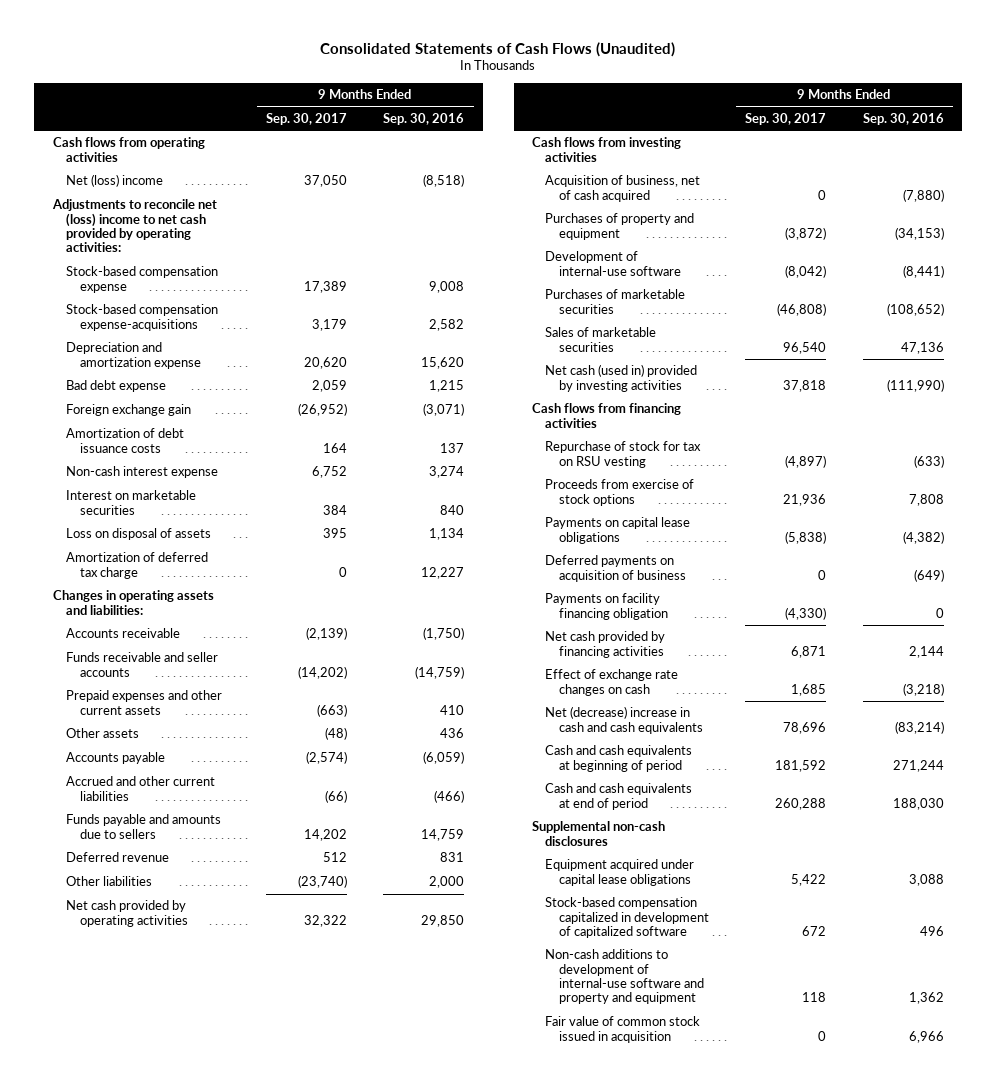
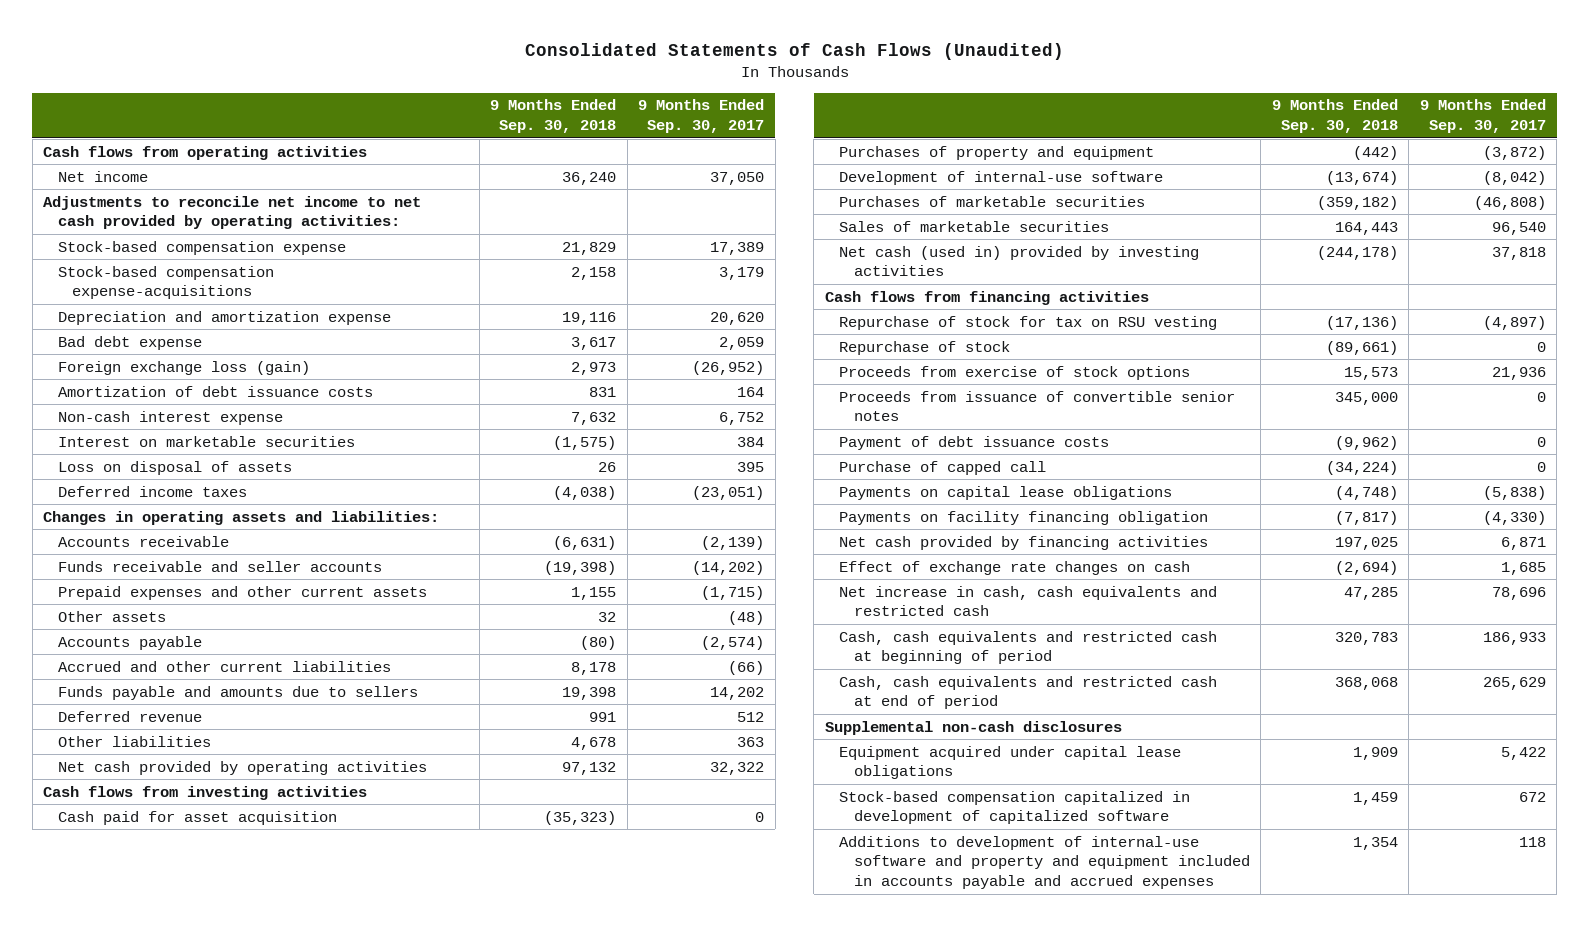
- | 9 Months Ended Sep. 30, 2017 | 9 Months Ended Sep. 30, 2016
+ | 9 Months Ended Sep. 30, 2018 | 9 Months Ended Sep. 30, 2017
- Net (loss) income | 37,050 | (8,518)
- Adjustments to reconcile net (loss) income to net cash provided by operating activities:
+ Net income | 36,240 | 37,050
+ Adjustments to reconcile net income to net cash provided by operating activities:
- Foreign exchange gain | (26,952) | (3,071)
+ Foreign exchange loss (gain) | 2,973 | (26,952)
- Amortization of deferred tax charge | 0 | 12,227
+ Deferred income taxes | (4,038) | (23,051)
- Prepaid expenses and other current assets | (663) | 410
+ Prepaid expenses and other current assets | 1,155 | (1,715)
- Other liabilities | (23,740) | 2,000
+ Other liabilities | 4,678 | 363
- Acquisition of business, net of cash acquired | 0 | (7,880)
+ Cash paid for asset acquisition | (35,323) | 0
+ Repurchase of stock | (89,661) | 0
+ Proceeds from issuance of convertible senior notes | 345,000 | 0
+ Payment of debt issuance costs | (9,962) | 0
+ Purchase of capped call | (34,224) | 0
- Deferred payments on acquisition of business | 0 | (649)
- Net (decrease) increase in cash and cash equivalents | 78,696 | (83,214)
- Cash and cash equivalents at beginning of period | 181,592 | 271,244
- Cash and cash equivalents at end of period | 260,288 | 188,030
+ Net increase in cash, cash equivalents and restricted cash | 47,285 | 78,696
+ Cash, cash equivalents and restricted cash at beginning of period | 320,783 | 186,933
+ Cash, cash equivalents and restricted cash at end of period | 368,068 | 265,629
- Non-cash additions to development of internal-use software and property and equipment | 118 | 1,362
- Fair value of common stock issued in acquisition | 0 | 6,966
+ Additions to development of internal-use software and property and equipment included in accounts payable and accrued expenses | 1,354 | 118

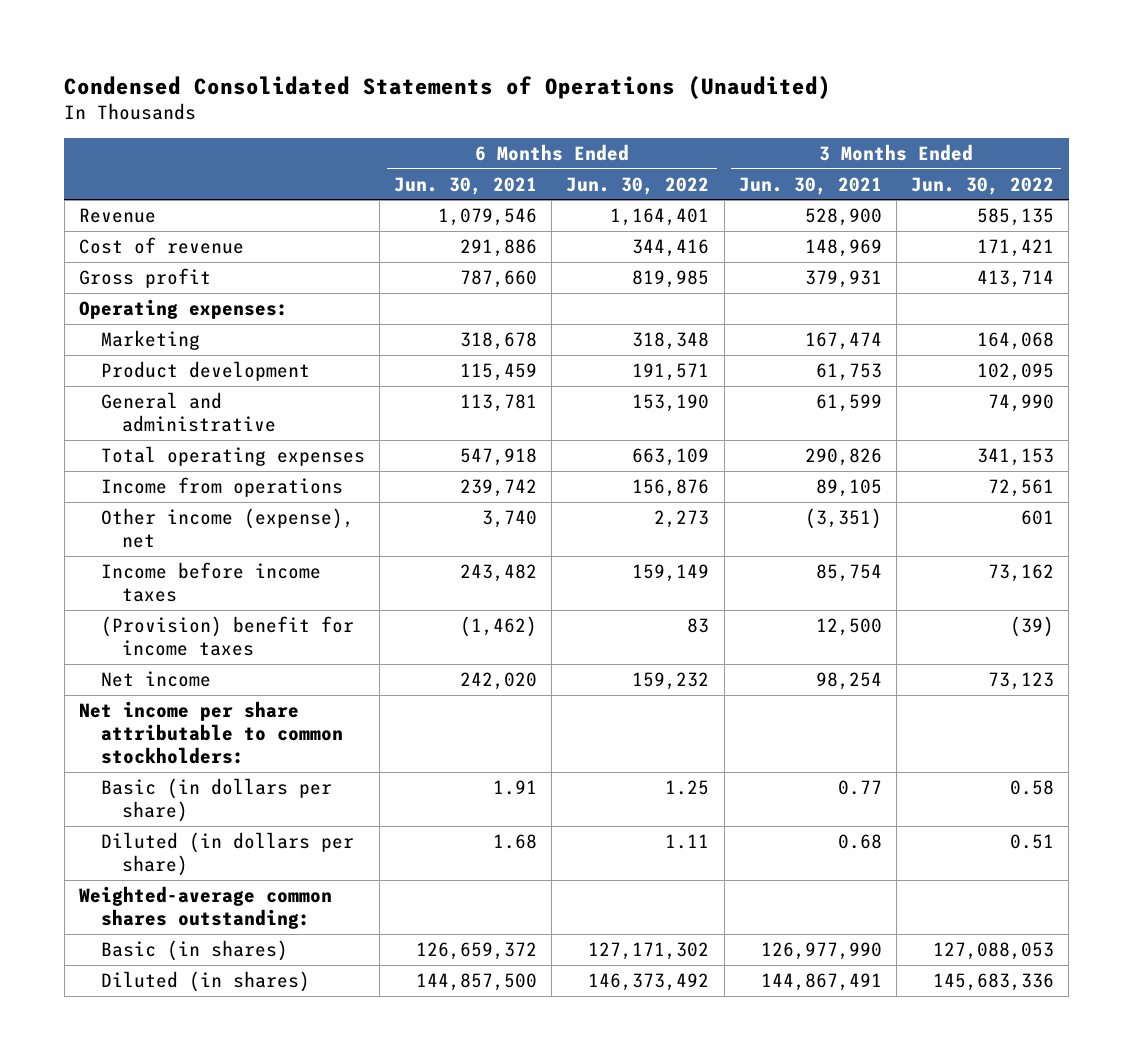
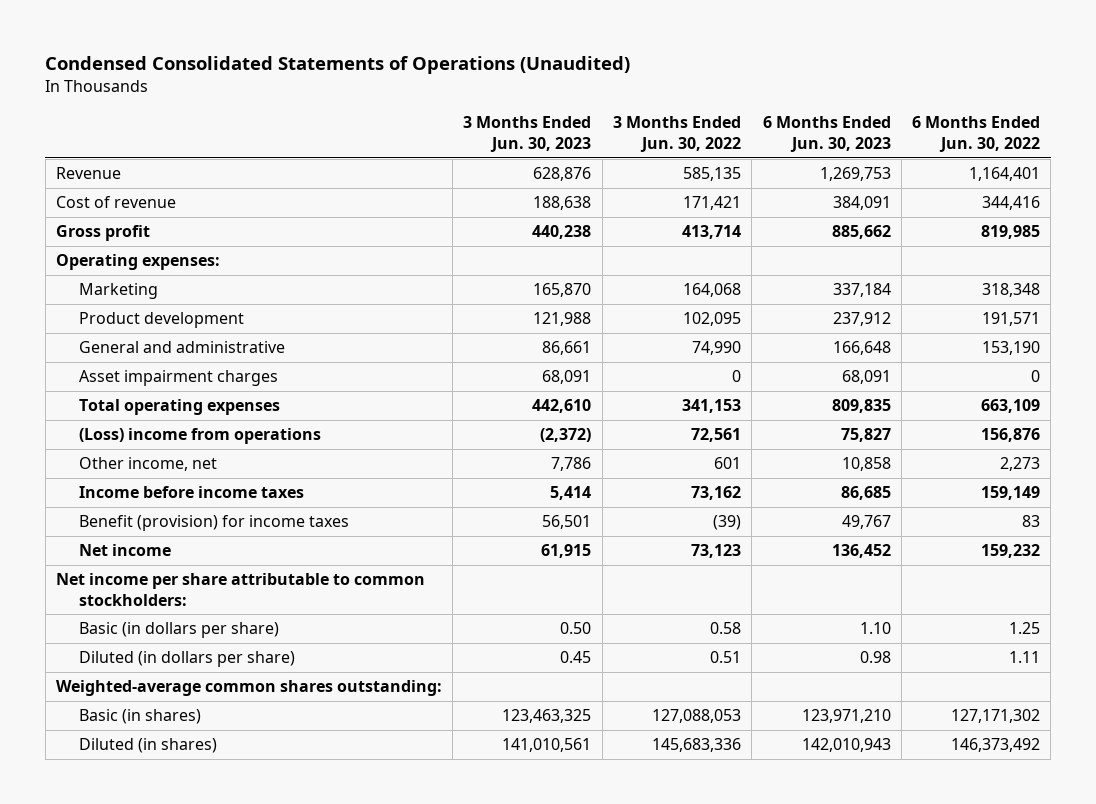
- | 6 Months Ended Jun. 30, 2021 | 6 Months Ended Jun. 30, 2022 | 3 Months Ended Jun. 30, 2021 | 3 Months Ended Jun. 30, 2022
+ | 3 Months Ended Jun. 30, 2023 | 3 Months Ended Jun. 30, 2022 | 6 Months Ended Jun. 30, 2023 | 6 Months Ended Jun. 30, 2022
+ Asset impairment charges | 68,091 | 0 | 68,091 | 0
- Income from operations | 239,742 | 156,876 | 89,105 | 72,561
- Other income (expense), net | 3,740 | 2,273 | (3,351) | 601
+ (Loss) income from operations | (2,372) | 72,561 | 75,827 | 156,876
+ Other income, net | 7,786 | 601 | 10,858 | 2,273
- (Provision) benefit for income taxes | (1,462) | 83 | 12,500 | (39)
+ Benefit (provision) for income taxes | 56,501 | (39) | 49,767 | 83

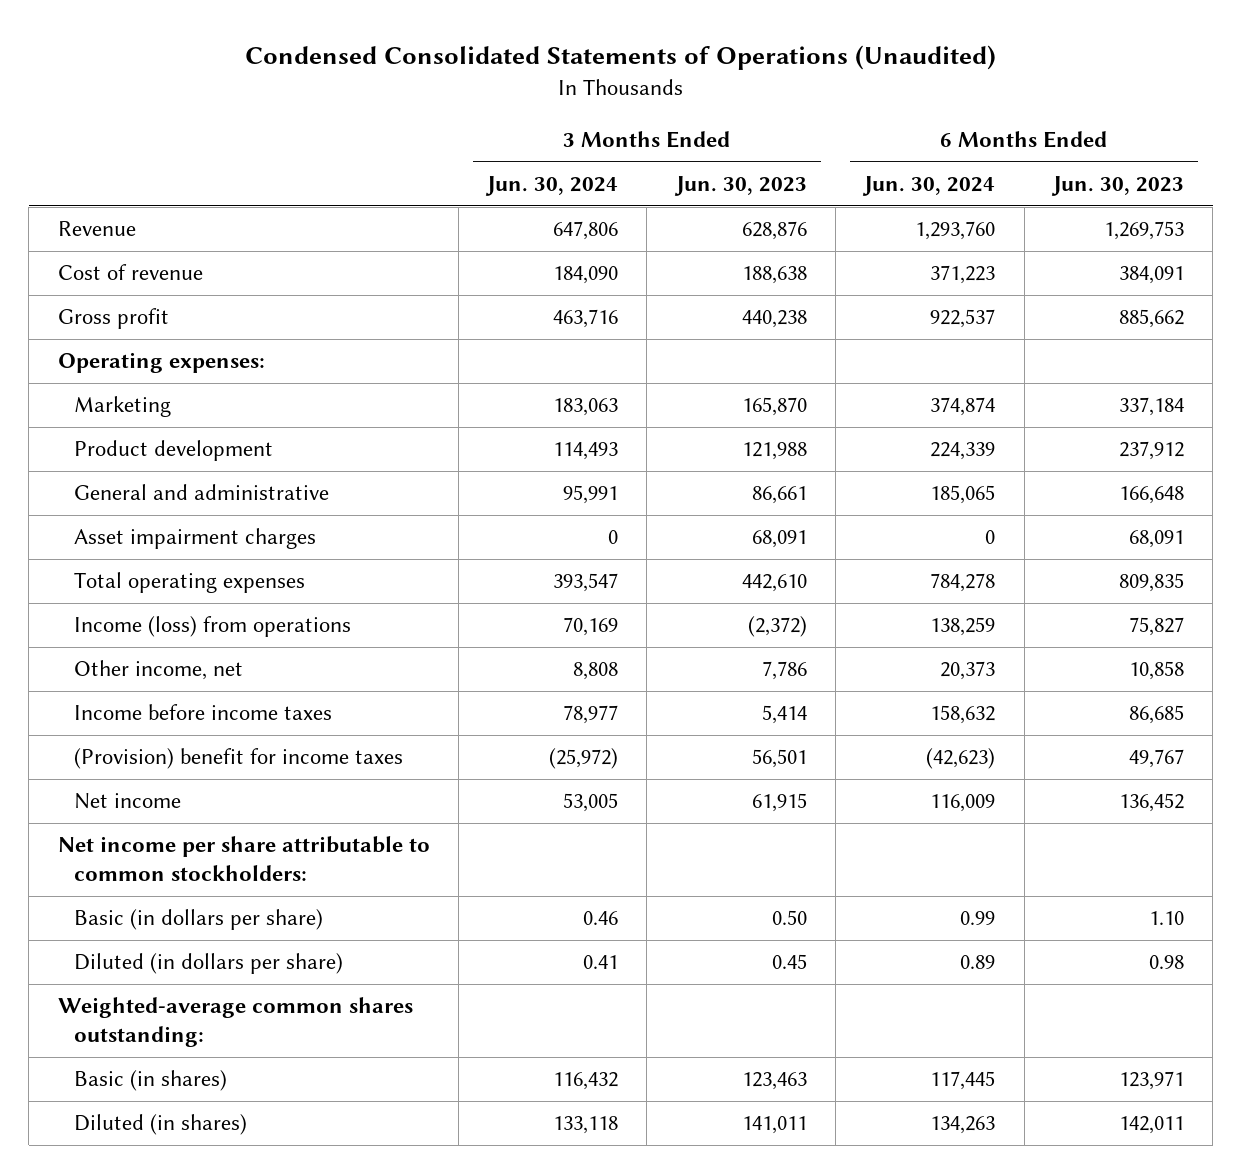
- | 3 Months Ended Jun. 30, 2023 | 3 Months Ended Jun. 30, 2022 | 6 Months Ended Jun. 30, 2023 | 6 Months Ended Jun. 30, 2022
+ | 3 Months Ended Jun. 30, 2024 | 3 Months Ended Jun. 30, 2023 | 6 Months Ended Jun. 30, 2024 | 6 Months Ended Jun. 30, 2023
- (Loss) income from operations | (2,372) | 72,561 | 75,827 | 156,876
+ Income (loss) from operations | 70,169 | (2,372) | 138,259 | 75,827
- Benefit (provision) for income taxes | 56,501 | (39) | 49,767 | 83
+ (Provision) benefit for income taxes | (25,972) | 56,501 | (42,623) | 49,767
- Basic (in shares) | 123,463,325 | 127,088,053 | 123,971,210 | 127,171,302
- Diluted (in shares) | 141,010,561 | 145,683,336 | 142,010,943 | 146,373,492
+ Basic (in shares) | 116,432 | 123,463 | 117,445 | 123,971
+ Diluted (in shares) | 133,118 | 141,011 | 134,263 | 142,011

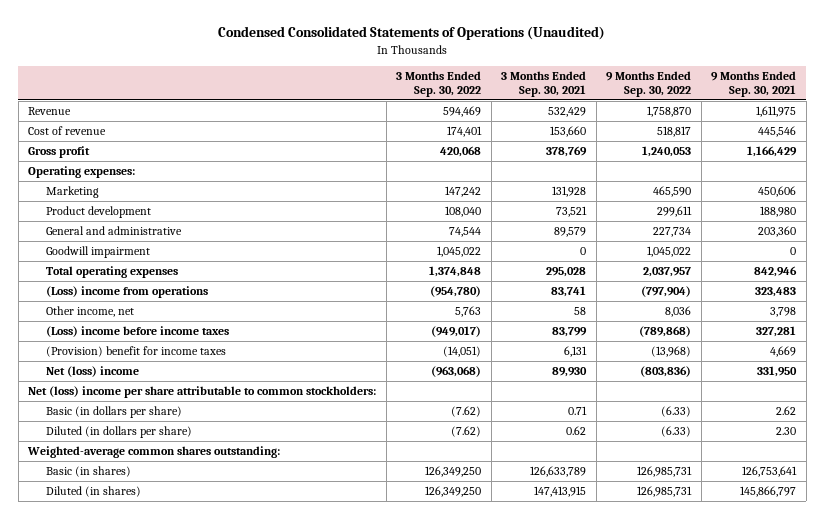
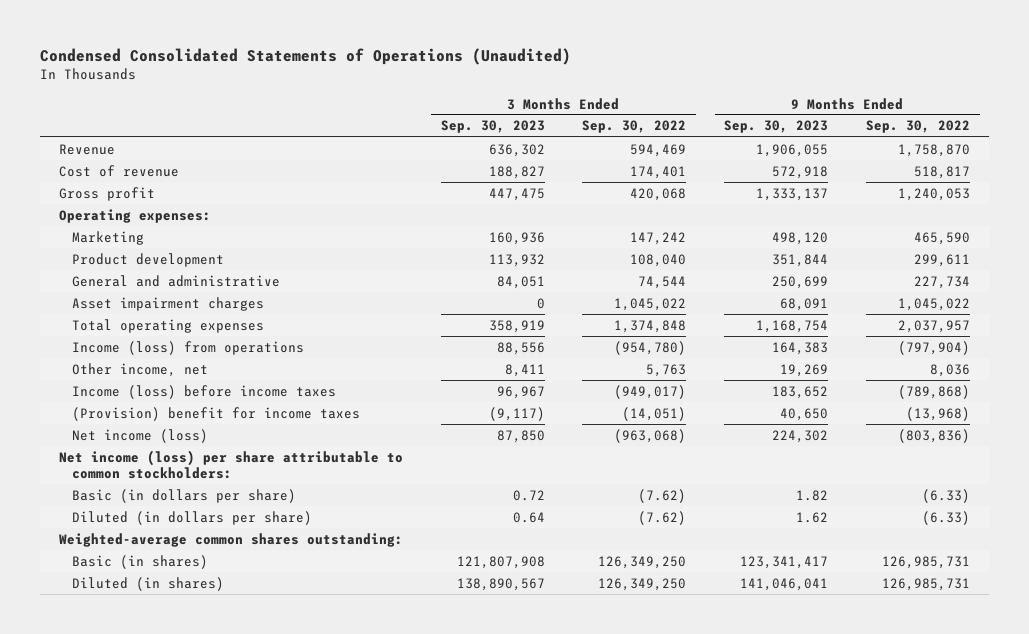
- | 3 Months Ended Sep. 30, 2022 | 3 Months Ended Sep. 30, 2021 | 9 Months Ended Sep. 30, 2022 | 9 Months Ended Sep. 30, 2021
+ | 3 Months Ended Sep. 30, 2023 | 3 Months Ended Sep. 30, 2022 | 9 Months Ended Sep. 30, 2023 | 9 Months Ended Sep. 30, 2022
- Goodwill impairment | 1,045,022 | 0 | 1,045,022 | 0
+ Asset impairment charges | 0 | 1,045,022 | 68,091 | 1,045,022
- (Loss) income from operations | (954,780) | 83,741 | (797,904) | 323,483
+ Income (loss) from operations | 88,556 | (954,780) | 164,383 | (797,904)
- (Loss) income before income taxes | (949,017) | 83,799 | (789,868) | 327,281
+ Income (loss) before income taxes | 96,967 | (949,017) | 183,652 | (789,868)
- Net (loss) income | (963,068) | 89,930 | (803,836) | 331,950
- Net (loss) income per share attributable to common stockholders:
+ Net income (loss) | 87,850 | (963,068) | 224,302 | (803,836)
+ Net income (loss) per share attributable to common stockholders:

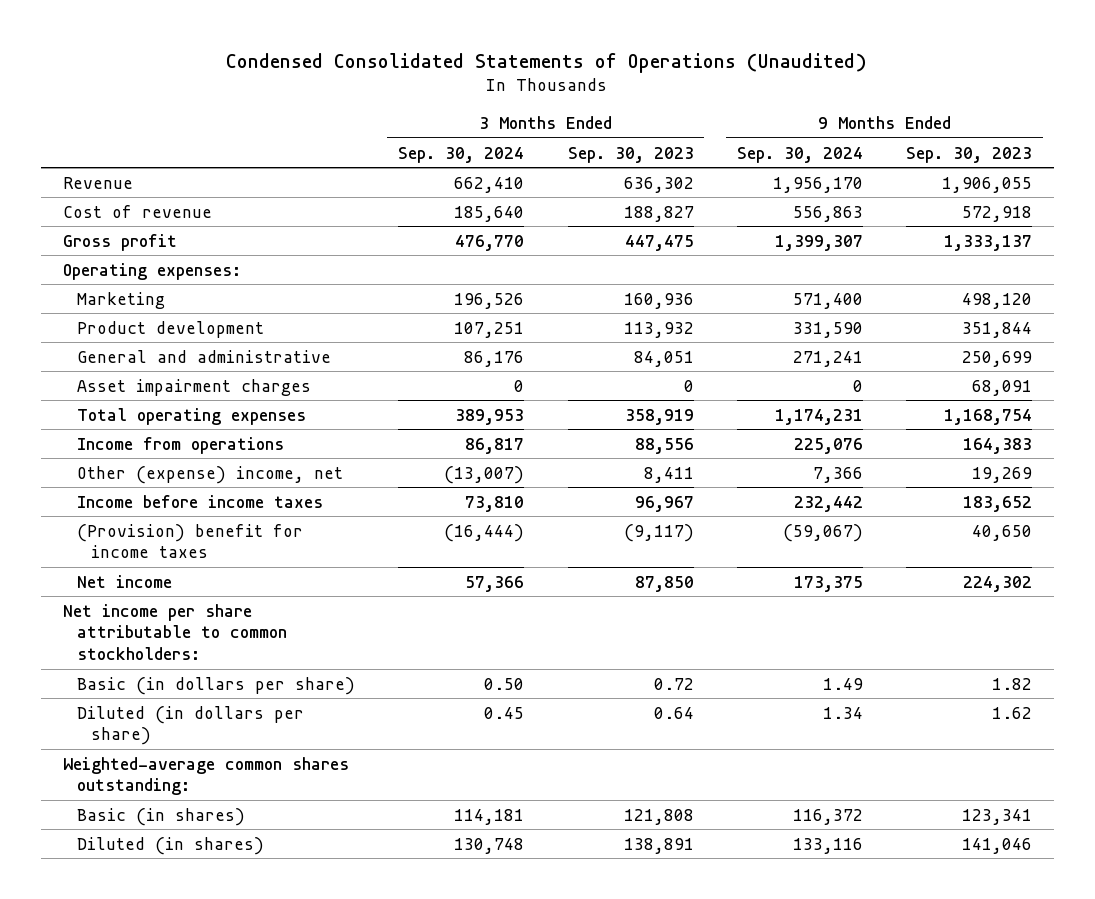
- | 3 Months Ended Sep. 30, 2023 | 3 Months Ended Sep. 30, 2022 | 9 Months Ended Sep. 30, 2023 | 9 Months Ended Sep. 30, 2022
+ | 3 Months Ended Sep. 30, 2024 | 3 Months Ended Sep. 30, 2023 | 9 Months Ended Sep. 30, 2024 | 9 Months Ended Sep. 30, 2023
- Income (loss) from operations | 88,556 | (954,780) | 164,383 | (797,904)
- Other income, net | 8,411 | 5,763 | 19,269 | 8,036
- Income (loss) before income taxes | 96,967 | (949,017) | 183,652 | (789,868)
+ Income from operations | 86,817 | 88,556 | 225,076 | 164,383
+ Other (expense) income, net | (13,007) | 8,411 | 7,366 | 19,269
+ Income before income taxes | 73,810 | 96,967 | 232,442 | 183,652
- Net income (loss) | 87,850 | (963,068) | 224,302 | (803,836)
- Net income (loss) per share attributable to common stockholders:
+ Net income | 57,366 | 87,850 | 173,375 | 224,302
+ Net income per share attributable to common stockholders:
- Basic (in shares) | 121,807,908 | 126,349,250 | 123,341,417 | 126,985,731
- Diluted (in shares) | 138,890,567 | 126,349,250 | 141,046,041 | 126,985,731
+ Basic (in shares) | 114,181 | 121,808 | 116,372 | 123,341
+ Diluted (in shares) | 130,748 | 138,891 | 133,116 | 141,046

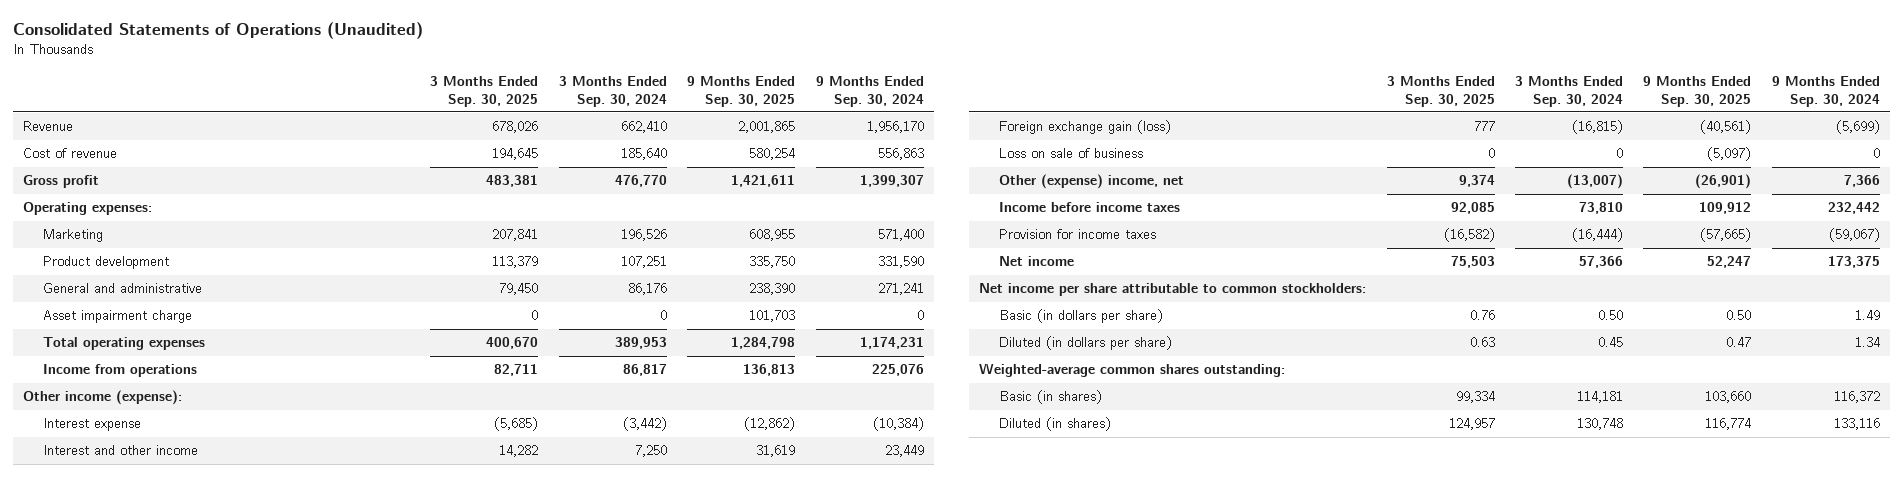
- Condensed Consolidated Statements of Operations (Unaudited)
+ Consolidated Statements of Operations (Unaudited)
- | 3 Months Ended Sep. 30, 2024 | 3 Months Ended Sep. 30, 2023 | 9 Months Ended Sep. 30, 2024 | 9 Months Ended Sep. 30, 2023
+ | 3 Months Ended Sep. 30, 2025 | 3 Months Ended Sep. 30, 2024 | 9 Months Ended Sep. 30, 2025 | 9 Months Ended Sep. 30, 2024
- Asset impairment charges | 0 | 0 | 0 | 68,091
+ Asset impairment charge | 0 | 0 | 101,703 | 0
+ Other income (expense):
+ Interest expense | (5,685) | (3,442) | (12,862) | (10,384)
+ Interest and other income | 14,282 | 7,250 | 31,619 | 23,449
+ Foreign exchange gain (loss) | 777 | (16,815) | (40,561) | (5,699)
+ Loss on sale of business | 0 | 0 | (5,097) | 0
- (Provision) benefit for income taxes | (16,444) | (9,117) | (59,067) | 40,650
+ Provision for income taxes | (16,582) | (16,444) | (57,665) | (59,067)

